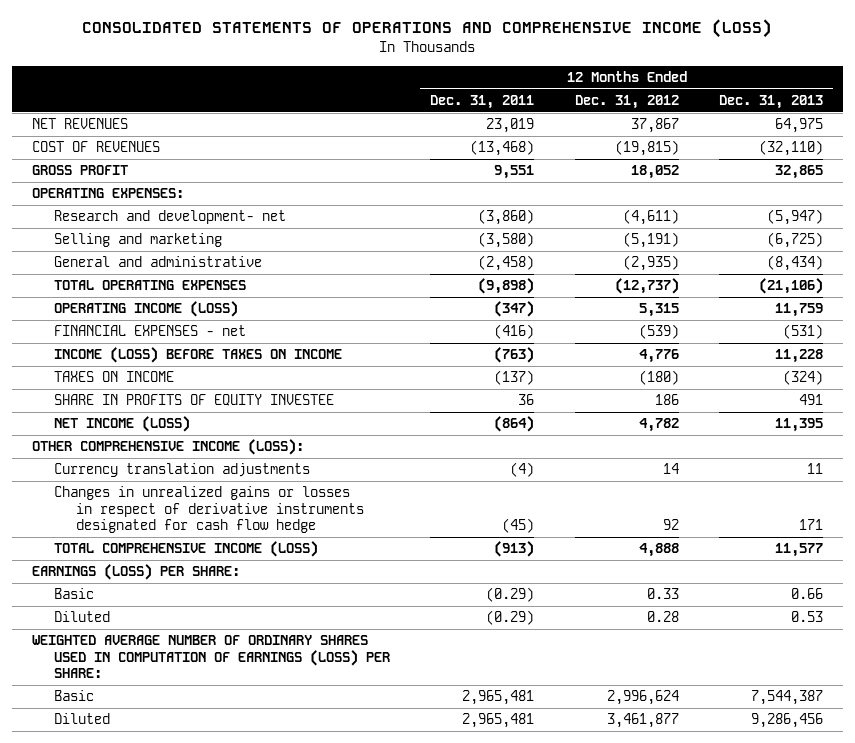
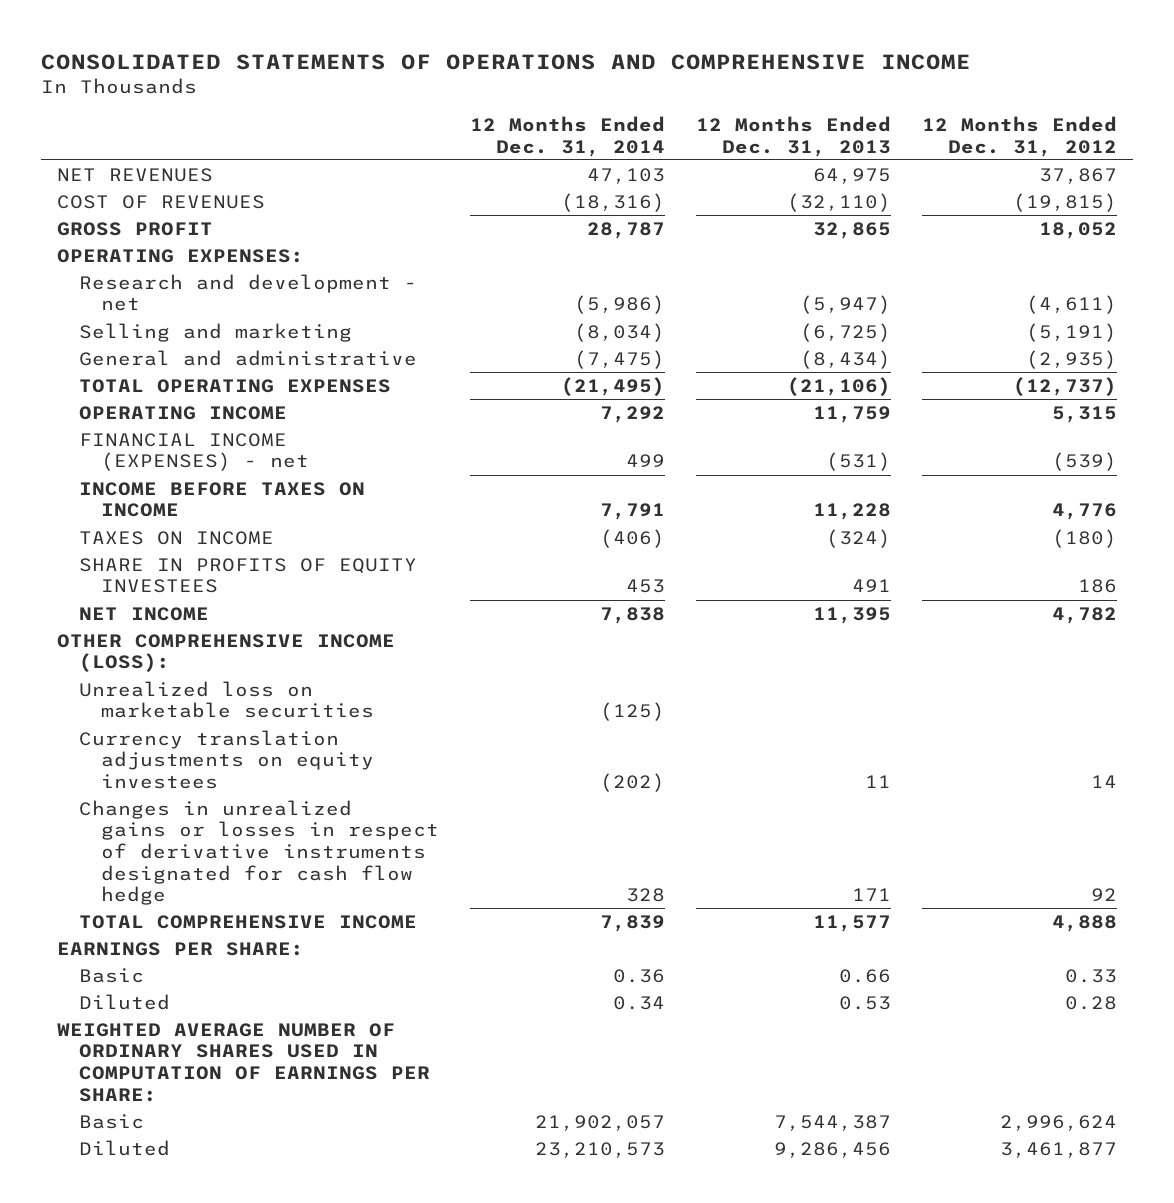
- CONSOLIDATED STATEMENTS OF OPERATIONS AND COMPREHENSIVE INCOME (LOSS)
+ CONSOLIDATED STATEMENTS OF OPERATIONS AND COMPREHENSIVE INCOME
- | 12 Months Ended Dec. 31, 2011 | 12 Months Ended Dec. 31, 2012 | 12 Months Ended Dec. 31, 2013
+ | 12 Months Ended Dec. 31, 2014 | 12 Months Ended Dec. 31, 2013 | 12 Months Ended Dec. 31, 2012
- Research and development- net | (3,860) | (4,611) | (5,947)
+ Research and development - net | (5,986) | (5,947) | (4,611)
- OPERATING INCOME (LOSS) | (347) | 5,315 | 11,759
- FINANCIAL EXPENSES - net | (416) | (539) | (531)
- INCOME (LOSS) BEFORE TAXES ON INCOME | (763) | 4,776 | 11,228
+ OPERATING INCOME | 7,292 | 11,759 | 5,315
+ FINANCIAL INCOME (EXPENSES) - net | 499 | (531) | (539)
+ INCOME BEFORE TAXES ON INCOME | 7,791 | 11,228 | 4,776
- SHARE IN PROFITS OF EQUITY INVESTEE | 36 | 186 | 491
- NET INCOME (LOSS) | (864) | 4,782 | 11,395
+ SHARE IN PROFITS OF EQUITY INVESTEES | 453 | 491 | 186
+ NET INCOME | 7,838 | 11,395 | 4,782
- Currency translation adjustments | (4) | 14 | 11
+ Unrealized loss on marketable securities | (125) | |
+ Currency translation adjustments on equity investees | (202) | 11 | 14
- TOTAL COMPREHENSIVE INCOME (LOSS) | (913) | 4,888 | 11,577
- EARNINGS (LOSS) PER SHARE:
+ TOTAL COMPREHENSIVE INCOME | 7,839 | 11,577 | 4,888
+ EARNINGS PER SHARE:
- WEIGHTED AVERAGE NUMBER OF ORDINARY SHARES USED IN COMPUTATION OF EARNINGS (LOSS) PER SHARE:
+ WEIGHTED AVERAGE NUMBER OF ORDINARY SHARES USED IN COMPUTATION OF EARNINGS PER SHARE:

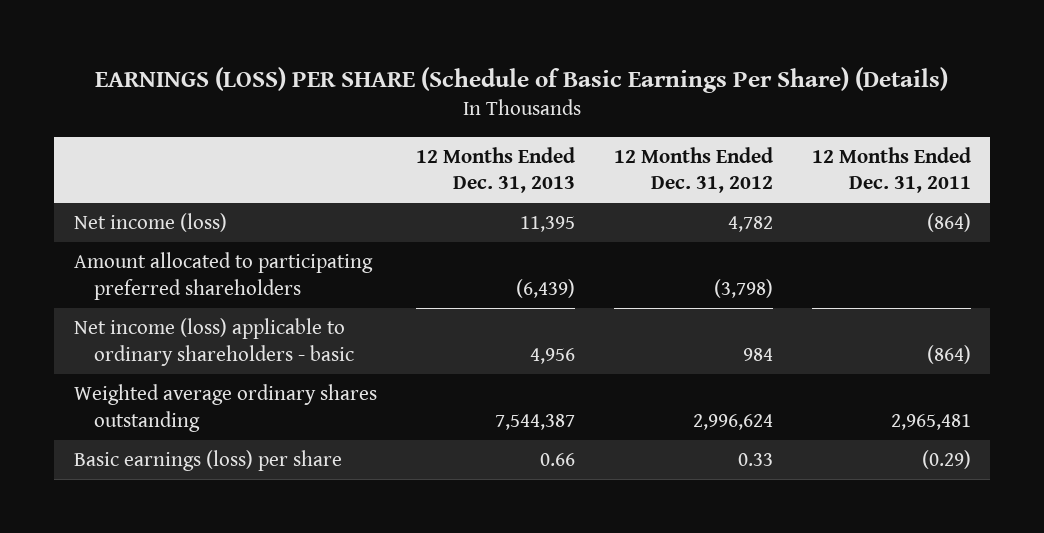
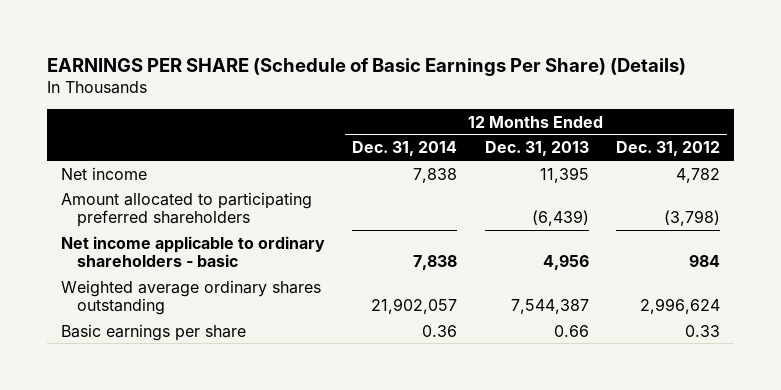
- EARNINGS (LOSS) PER SHARE (Schedule of Basic Earnings Per Share) (Details)
+ EARNINGS PER SHARE (Schedule of Basic Earnings Per Share) (Details)
- | 12 Months Ended Dec. 31, 2013 | 12 Months Ended Dec. 31, 2012 | 12 Months Ended Dec. 31, 2011
+ | 12 Months Ended Dec. 31, 2014 | 12 Months Ended Dec. 31, 2013 | 12 Months Ended Dec. 31, 2012
- Net income (loss) | 11,395 | 4,782 | (864)
+ Net income | 7,838 | 11,395 | 4,782
- Net income (loss) applicable to ordinary shareholders - basic | 4,956 | 984 | (864)
+ Net income applicable to ordinary shareholders - basic | 7,838 | 4,956 | 984
- Basic earnings (loss) per share | 0.66 | 0.33 | (0.29)
+ Basic earnings per share | 0.36 | 0.66 | 0.33

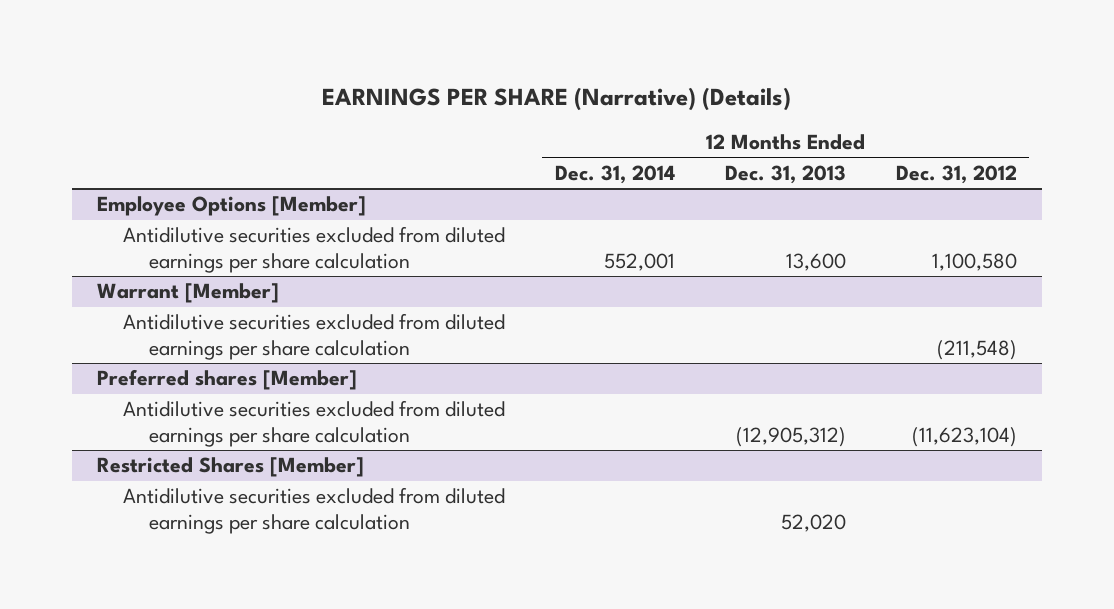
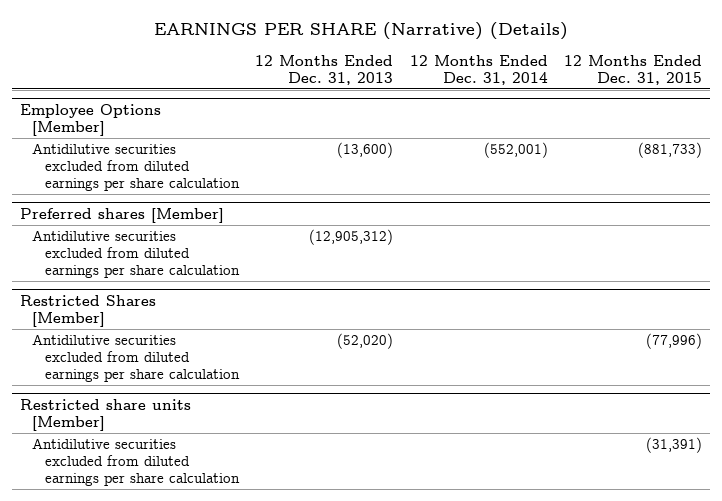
- | 12 Months Ended Dec. 31, 2014 | 12 Months Ended Dec. 31, 2013 | 12 Months Ended Dec. 31, 2012
+ | 12 Months Ended Dec. 31, 2013 | 12 Months Ended Dec. 31, 2014 | 12 Months Ended Dec. 31, 2015
@ Employee Options [Member]
- Antidilutive securities excluded from diluted earnings per share calculation | 552,001 | 13,600 | 1,100,580
- Warrant [Member]
- Antidilutive securities excluded from diluted earnings per share calculation | | | (211,548)
@ Employee Options [Member]
+ Antidilutive securities excluded from diluted earnings per share calculation | (13,600) | (552,001) | (881,733)
@ Restricted Shares [Member]
- Antidilutive securities excluded from diluted earnings per share calculation | | 52,020 |
+ Antidilutive securities excluded from diluted earnings per share calculation | (52,020) | | (77,996)
+ Restricted share units [Member]
+ Antidilutive securities excluded from diluted earnings per share calculation | | | (31,391)

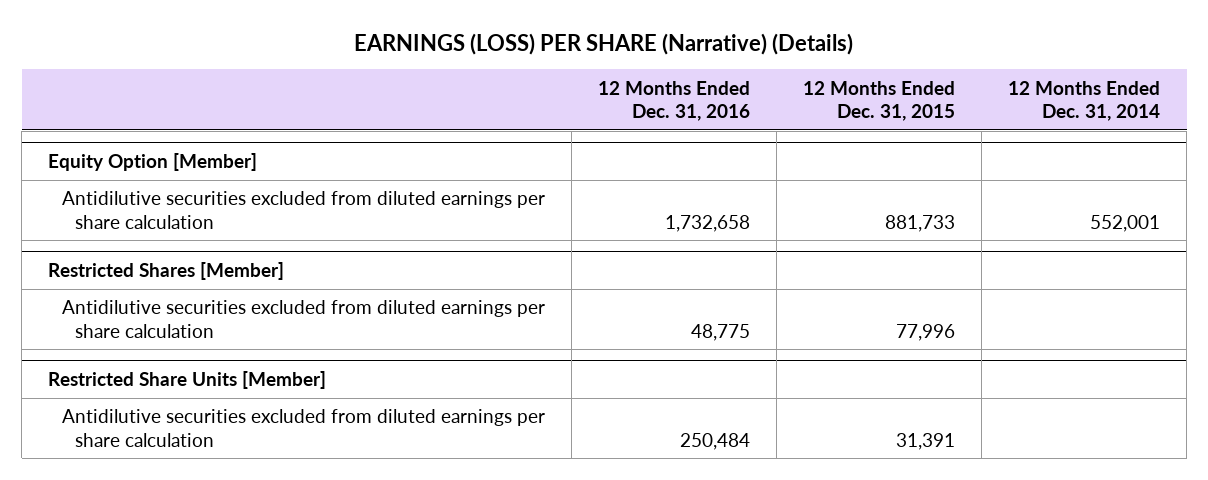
- EARNINGS PER SHARE (Narrative) (Details)
+ EARNINGS (LOSS) PER SHARE (Narrative) (Details)
- | 12 Months Ended Dec. 31, 2013 | 12 Months Ended Dec. 31, 2014 | 12 Months Ended Dec. 31, 2015
+ | 12 Months Ended Dec. 31, 2016 | 12 Months Ended Dec. 31, 2015 | 12 Months Ended Dec. 31, 2014
- Employee Options [Member]
- Antidilutive securities excluded from diluted earnings per share calculation | (13,600) | (552,001) | (881,733)
- Preferred shares [Member]
- Antidilutive securities excluded from diluted earnings per share calculation | (12,905,312) | |
+ Equity Option [Member]
+ Antidilutive securities excluded from diluted earnings per share calculation | 1,732,658 | 881,733 | 552,001
@ Restricted Shares [Member]
- Antidilutive securities excluded from diluted earnings per share calculation | (52,020) | | (77,996)
- Restricted share units [Member]
- Antidilutive securities excluded from diluted earnings per share calculation | | | (31,391)
@ Restricted Shares [Member]
+ Antidilutive securities excluded from diluted earnings per share calculation | 48,775 | 77,996 |
+ Restricted Share Units [Member]
+ Antidilutive securities excluded from diluted earnings per share calculation | 250,484 | 31,391 |

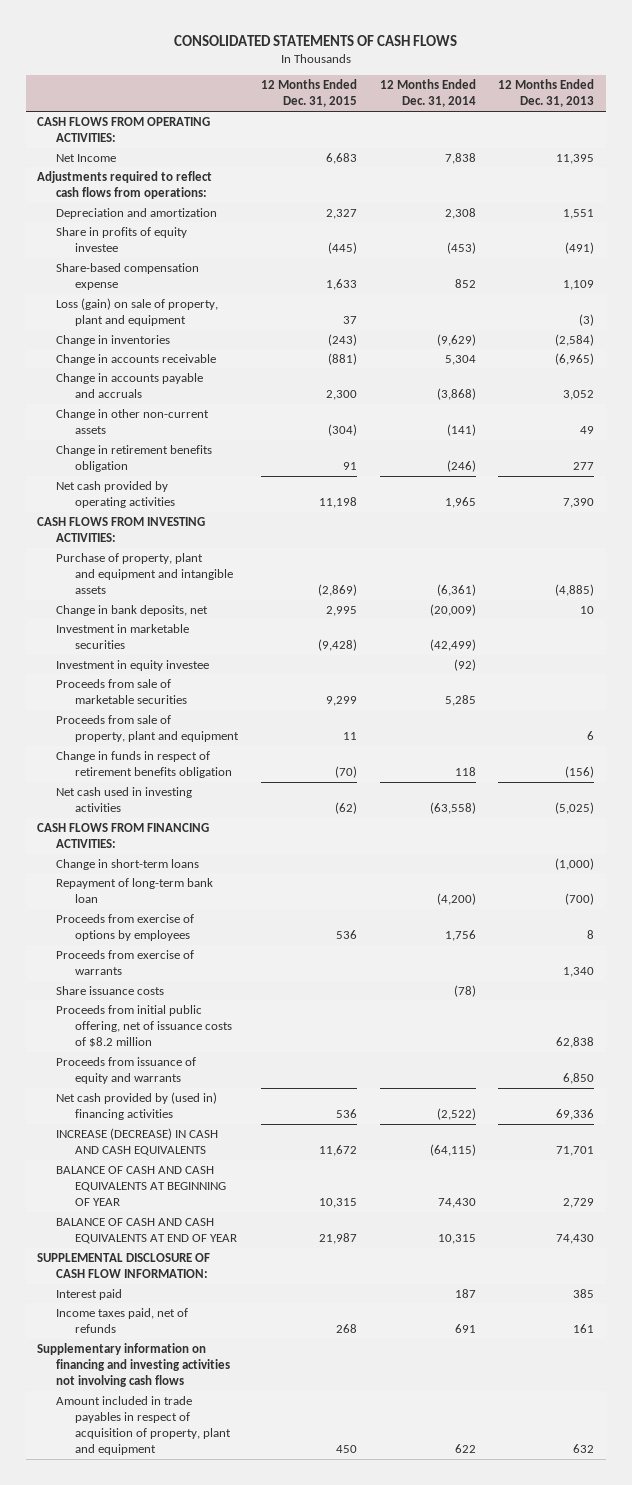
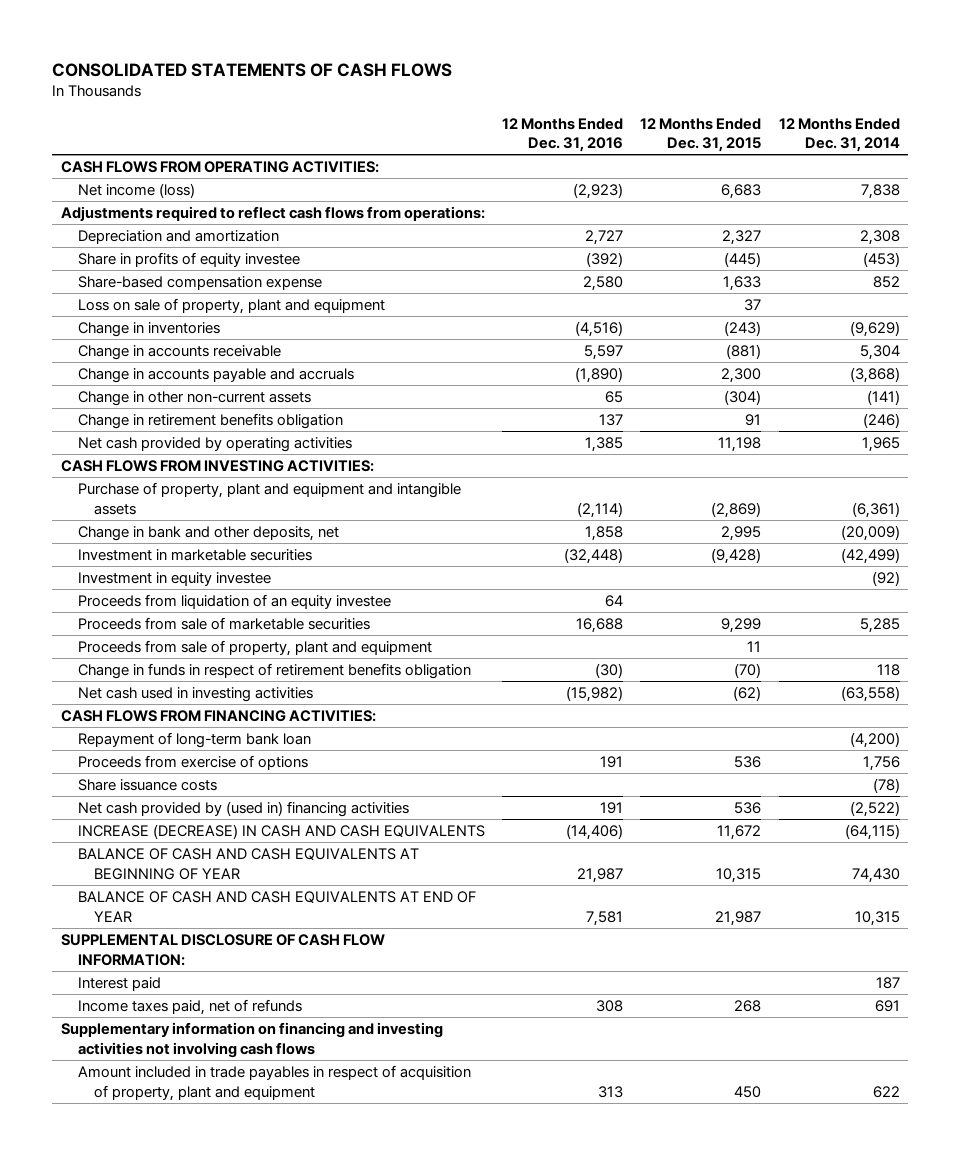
- | 12 Months Ended Dec. 31, 2015 | 12 Months Ended Dec. 31, 2014 | 12 Months Ended Dec. 31, 2013
+ | 12 Months Ended Dec. 31, 2016 | 12 Months Ended Dec. 31, 2015 | 12 Months Ended Dec. 31, 2014
- Net Income | 6,683 | 7,838 | 11,395
+ Net income (loss) | (2,923) | 6,683 | 7,838
- Loss (gain) on sale of property, plant and equipment | 37 | | (3)
+ Loss on sale of property, plant and equipment | | 37 |
- Change in bank deposits, net | 2,995 | (20,009) | 10
+ Change in bank and other deposits, net | 1,858 | 2,995 | (20,009)
+ Proceeds from liquidation of an equity investee | 64 | |
- Change in short-term loans | | | (1,000)
- Proceeds from exercise of options by employees | 536 | 1,756 | 8
- Proceeds from exercise of warrants | | | 1,340
+ Proceeds from exercise of options | 191 | 536 | 1,756
- Proceeds from initial public offering, net of issuance costs of $8.2 million | | | 62,838
- Proceeds from issuance of equity and warrants | | | 6,850

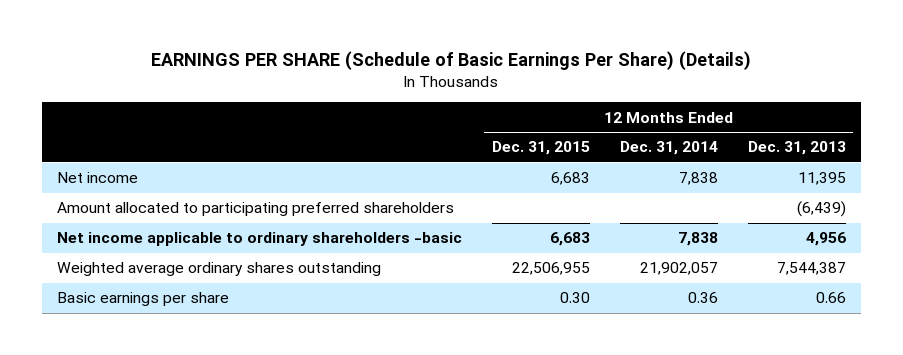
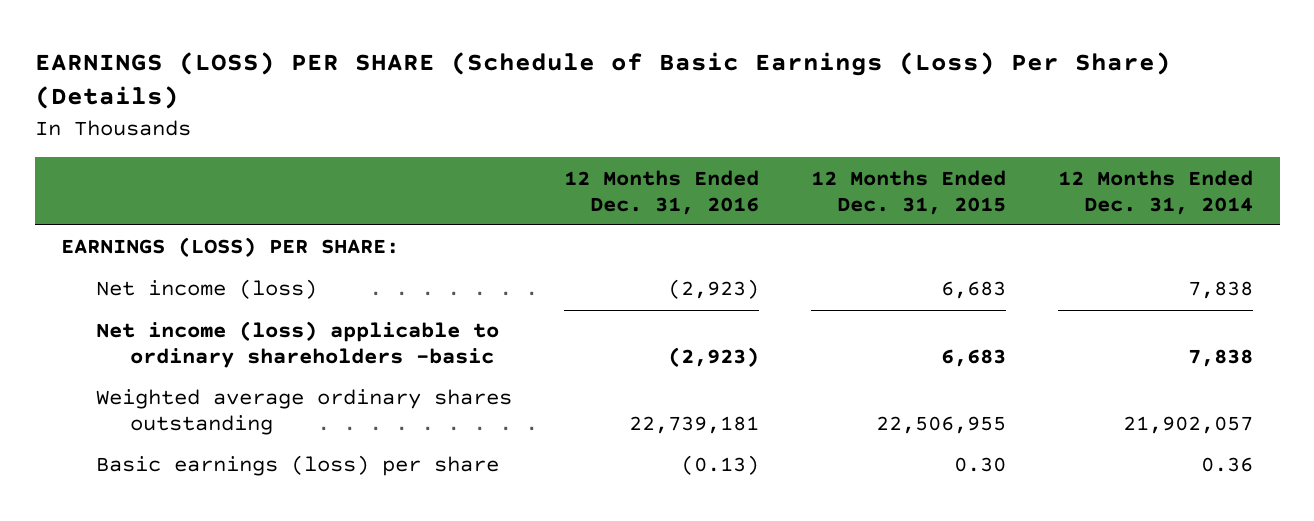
- EARNINGS PER SHARE (Schedule of Basic Earnings Per Share) (Details)
+ EARNINGS (LOSS) PER SHARE (Schedule of Basic Earnings (Loss) Per Share) (Details)
- | 12 Months Ended Dec. 31, 2015 | 12 Months Ended Dec. 31, 2014 | 12 Months Ended Dec. 31, 2013
+ | 12 Months Ended Dec. 31, 2016 | 12 Months Ended Dec. 31, 2015 | 12 Months Ended Dec. 31, 2014
- Net income | 6,683 | 7,838 | 11,395
- Amount allocated to participating preferred shareholders | | | (6,439)
- Net income applicable to ordinary shareholders -basic | 6,683 | 7,838 | 4,956
+ EARNINGS (LOSS) PER SHARE:
+ Net income (loss) | (2,923) | 6,683 | 7,838
+ Net income (loss) applicable to ordinary shareholders -basic | (2,923) | 6,683 | 7,838
- Basic earnings per share | 0.30 | 0.36 | 0.66
+ Basic earnings (loss) per share | (0.13) | 0.30 | 0.36

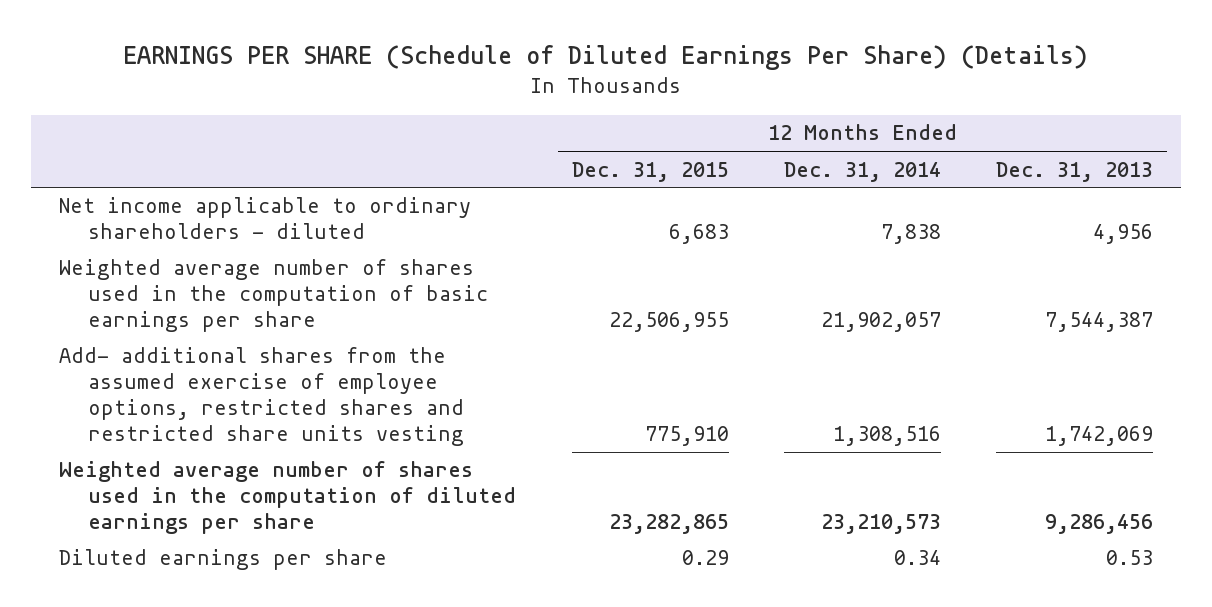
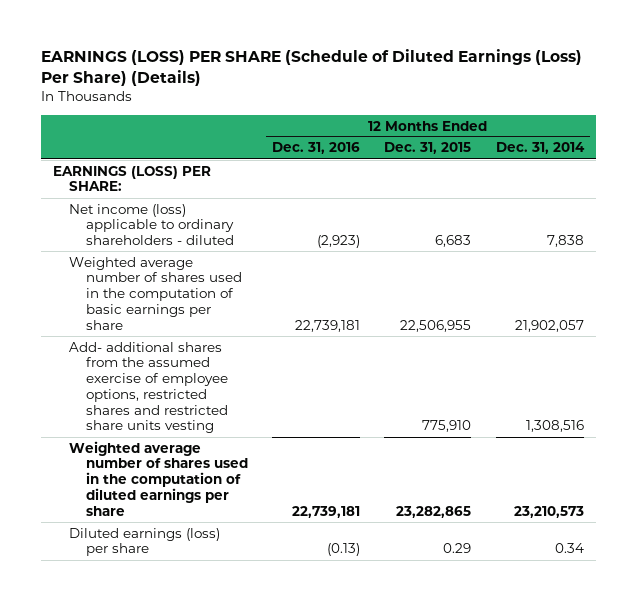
- EARNINGS PER SHARE (Schedule of Diluted Earnings Per Share) (Details)
+ EARNINGS (LOSS) PER SHARE (Schedule of Diluted Earnings (Loss) Per Share) (Details)
- | 12 Months Ended Dec. 31, 2015 | 12 Months Ended Dec. 31, 2014 | 12 Months Ended Dec. 31, 2013
+ | 12 Months Ended Dec. 31, 2016 | 12 Months Ended Dec. 31, 2015 | 12 Months Ended Dec. 31, 2014
- Net income applicable to ordinary shareholders - diluted | 6,683 | 7,838 | 4,956
+ EARNINGS (LOSS) PER SHARE:
+ Net income (loss) applicable to ordinary shareholders - diluted | (2,923) | 6,683 | 7,838
- Diluted earnings per share | 0.29 | 0.34 | 0.53
+ Diluted earnings (loss) per share | (0.13) | 0.29 | 0.34

